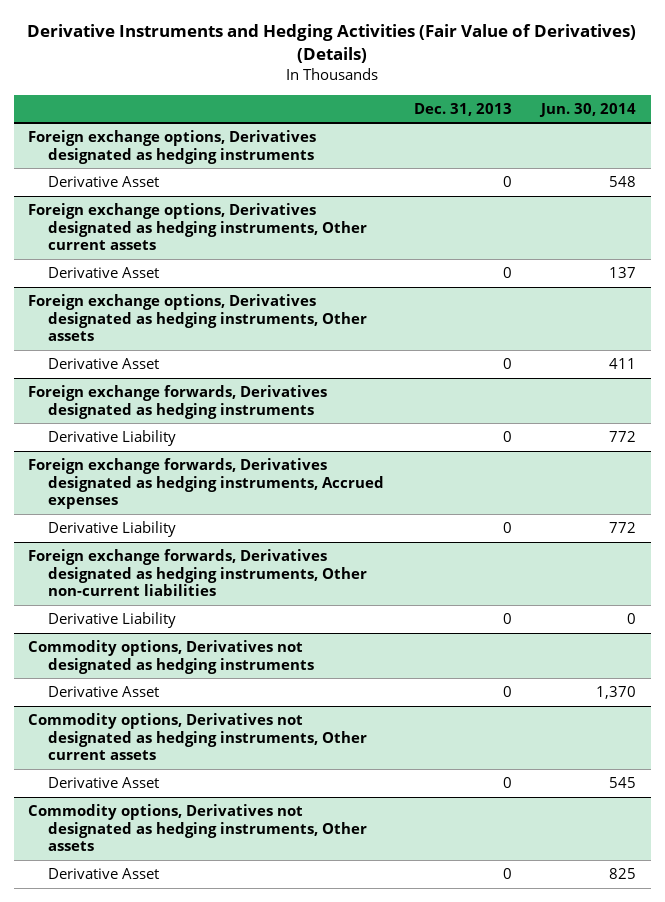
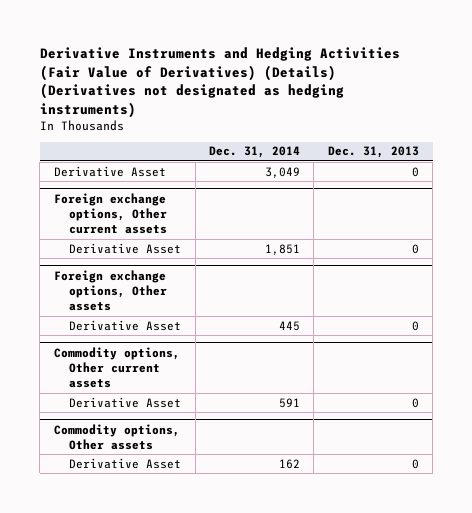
- Derivative Instruments and Hedging Activities (Fair Value of Derivatives) (Details)
+ Derivative Instruments and Hedging Activities (Fair Value of Derivatives) (Details) (Derivatives not designated as hedging instruments)
- | Dec. 31, 2013 | Jun. 30, 2014
+ | Dec. 31, 2014 | Dec. 31, 2013
- Foreign exchange options, Derivatives designated as hedging instruments
- Foreign exchange options, Derivatives designated as hedging instruments, Other current assets
- Derivative Asset | 0 | 137
- Foreign exchange options, Derivatives designated as hedging instruments, Other assets
+ Foreign exchange options, Other current assets
- Foreign exchange forwards, Derivatives designated as hedging instruments
- Derivative Liability | 0 | 772
- Foreign exchange forwards, Derivatives designated as hedging instruments, Accrued expenses
- Derivative Liability | 0 | 772
- Foreign exchange forwards, Derivatives designated as hedging instruments, Other non-current liabilities
- Derivative Liability | 0 | 0
- Commodity options, Derivatives not designated as hedging instruments
+ Foreign exchange options, Other assets
- Commodity options, Derivatives not designated as hedging instruments, Other current assets
+ Commodity options, Other current assets
- Commodity options, Derivatives not designated as hedging instruments, Other assets
+ Commodity options, Other assets

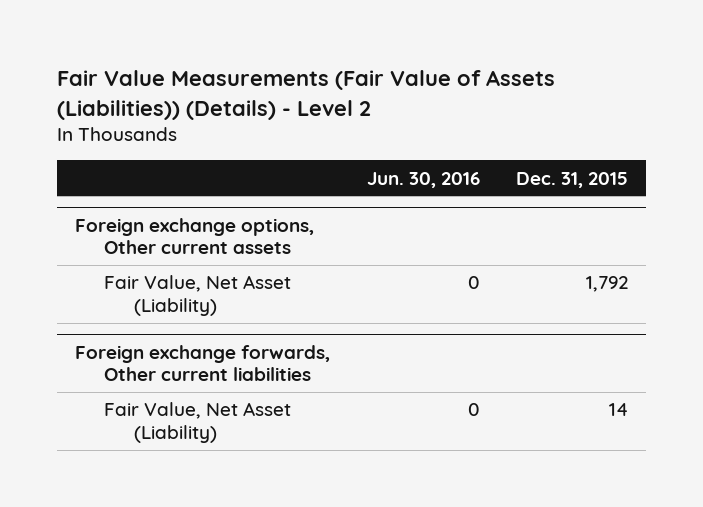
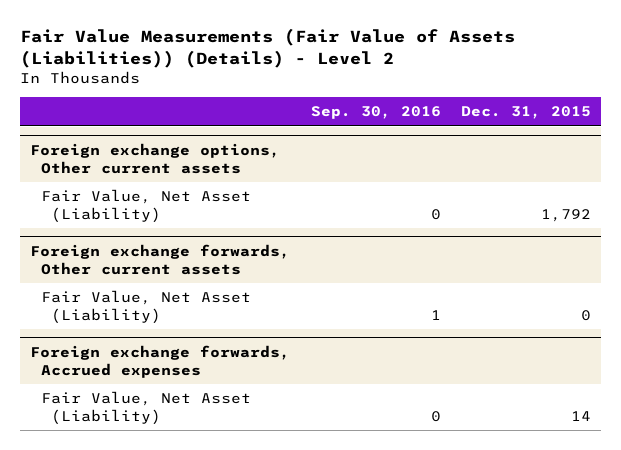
- | Jun. 30, 2016 | Dec. 31, 2015
+ | Sep. 30, 2016 | Dec. 31, 2015
- Foreign exchange forwards, Other current liabilities
+ Foreign exchange forwards, Other current assets
+ Fair Value, Net Asset (Liability) | 1 | 0
+ Foreign exchange forwards, Accrued expenses

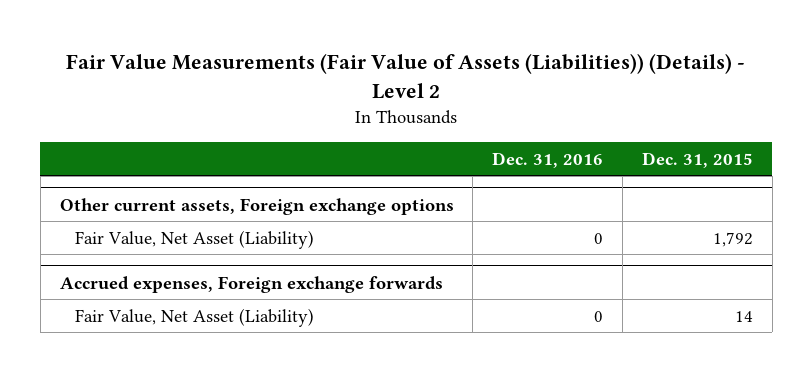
- | Sep. 30, 2016 | Dec. 31, 2015
+ | Dec. 31, 2016 | Dec. 31, 2015
- Foreign exchange options, Other current assets
+ Other current assets, Foreign exchange options
- Foreign exchange forwards, Other current assets
- Fair Value, Net Asset (Liability) | 1 | 0
- Foreign exchange forwards, Accrued expenses
+ Accrued expenses, Foreign exchange forwards

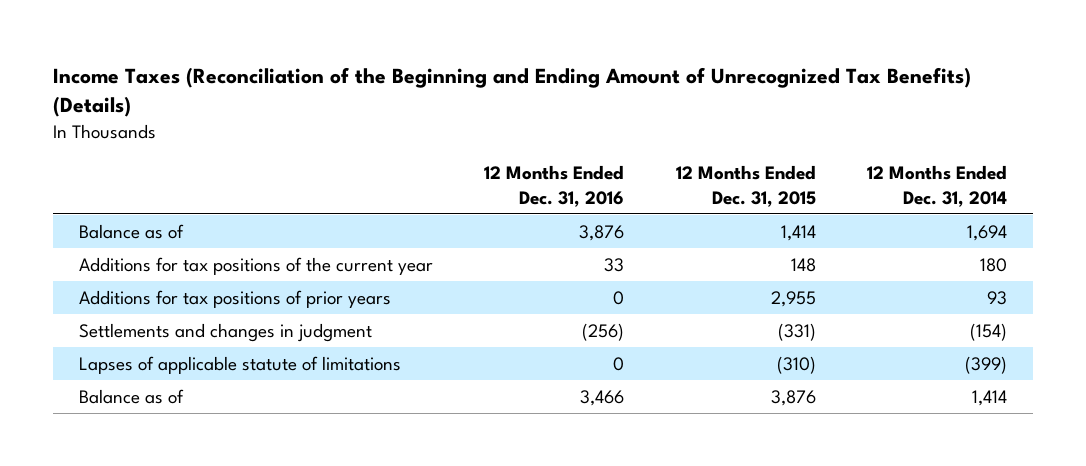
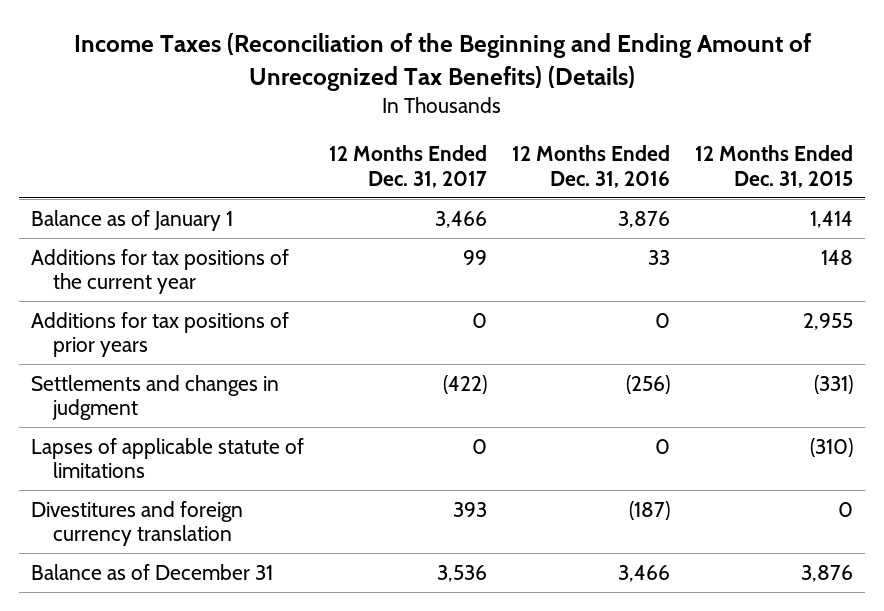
- | 12 Months Ended Dec. 31, 2016 | 12 Months Ended Dec. 31, 2015 | 12 Months Ended Dec. 31, 2014
+ | 12 Months Ended Dec. 31, 2017 | 12 Months Ended Dec. 31, 2016 | 12 Months Ended Dec. 31, 2015
- Balance as of | 3,876 | 1,414 | 1,694
+ Balance as of January 1 | 3,466 | 3,876 | 1,414
- Balance as of | 3,466 | 3,876 | 1,414
+ Divestitures and foreign currency translation | 393 | (187) | 0
+ Balance as of December 31 | 3,536 | 3,466 | 3,876

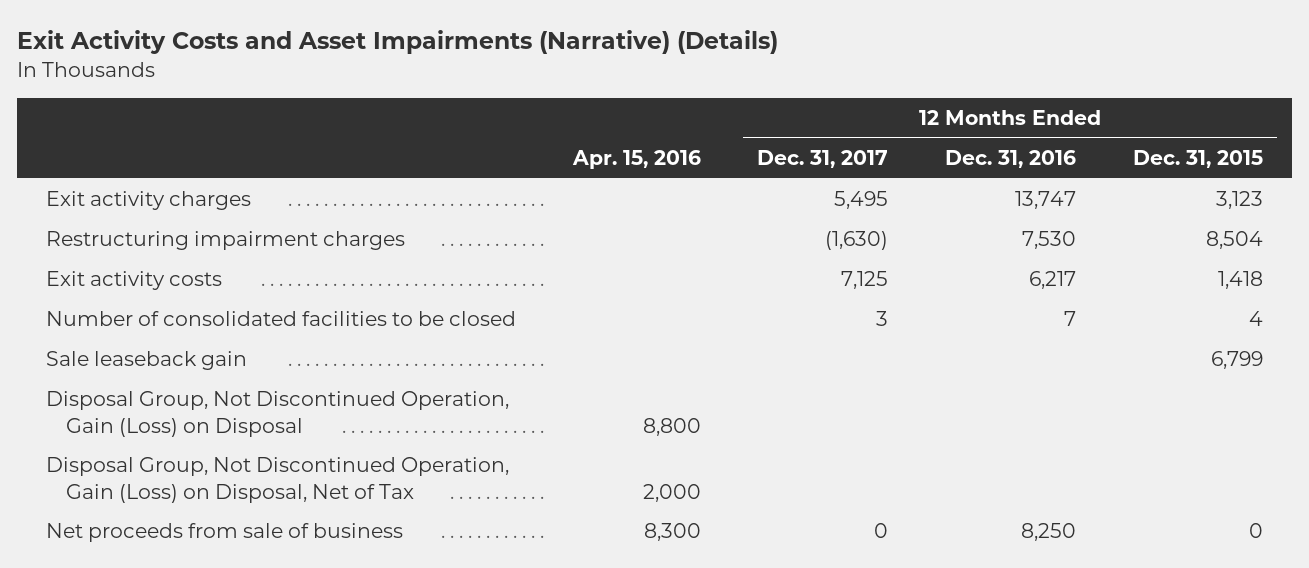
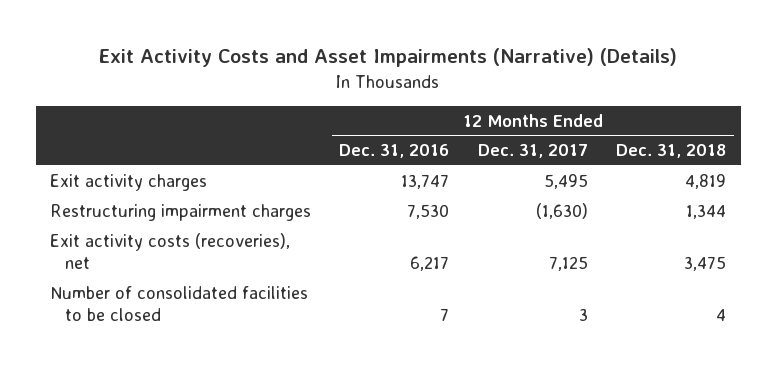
- | Apr. 15, 2016 | 12 Months Ended Dec. 31, 2017 | 12 Months Ended Dec. 31, 2016 | 12 Months Ended Dec. 31, 2015
+ | 12 Months Ended Dec. 31, 2016 | 12 Months Ended Dec. 31, 2017 | 12 Months Ended Dec. 31, 2018
- Exit activity costs | | 7,125 | 6,217 | 1,418
+ Exit activity costs (recoveries), net | 6,217 | 7,125 | 3,475
- Sale leaseback gain | | | | 6,799
- Disposal Group, Not Discontinued Operation, Gain (Loss) on Disposal | 8,800 | | |
- Disposal Group, Not Discontinued Operation, Gain (Loss) on Disposal, Net of Tax | 2,000 | | |
- Net proceeds from sale of business | 8,300 | 0 | 8,250 | 0

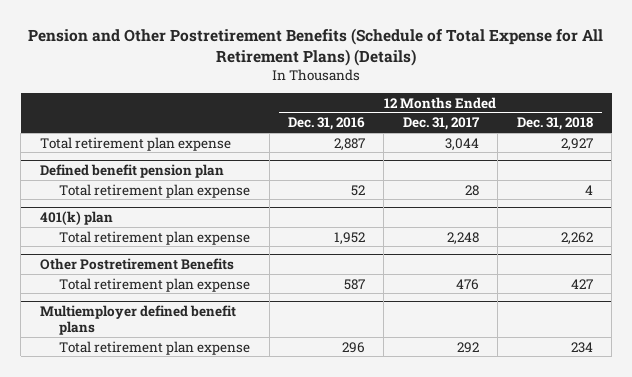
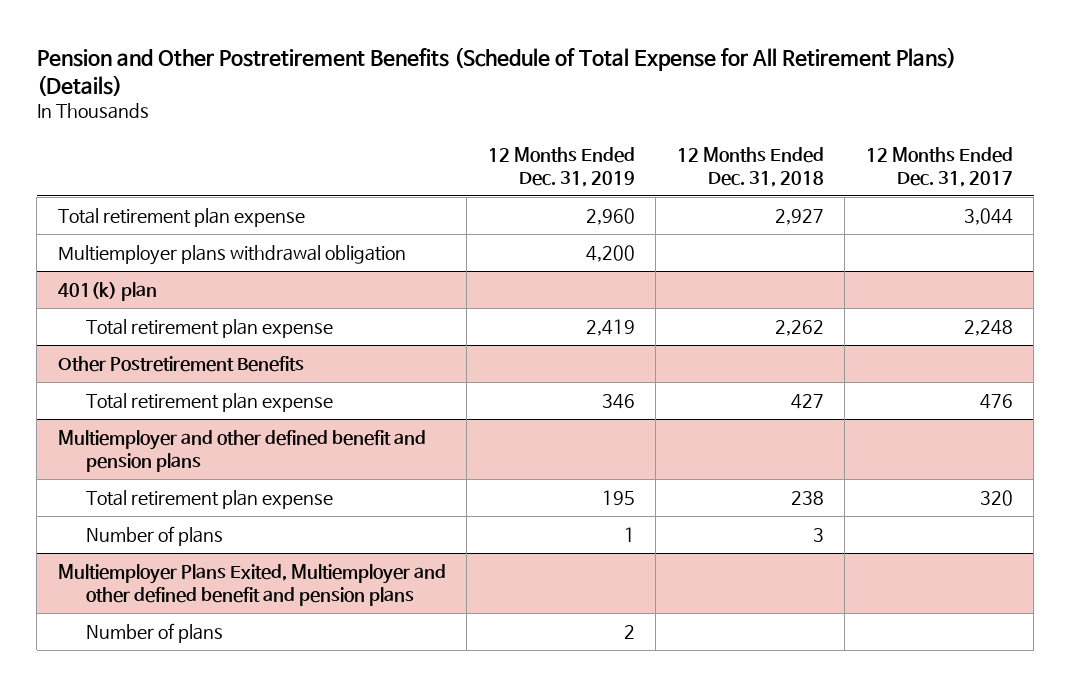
- | 12 Months Ended Dec. 31, 2016 | 12 Months Ended Dec. 31, 2017 | 12 Months Ended Dec. 31, 2018
+ | 12 Months Ended Dec. 31, 2019 | 12 Months Ended Dec. 31, 2018 | 12 Months Ended Dec. 31, 2017
- Defined benefit pension plan
- Total retirement plan expense | 52 | 28 | 4
+ Multiemployer plans withdrawal obligation | 4,200 | |
- Multiemployer defined benefit plans
- Total retirement plan expense | 296 | 292 | 234
+ Multiemployer and other defined benefit and pension plans
+ Total retirement plan expense | 195 | 238 | 320
+ Number of plans | 1 | 3 |
+ Multiemployer Plans Exited, Multiemployer and other defined benefit and pension plans
+ Number of plans | 2 | |

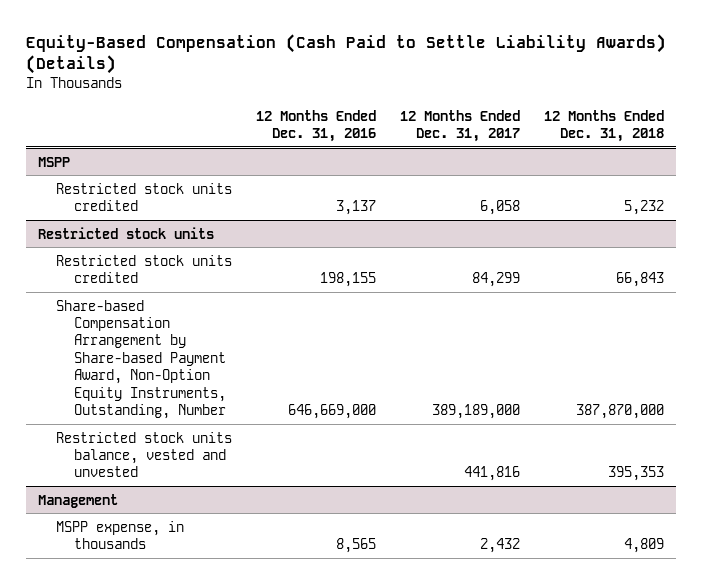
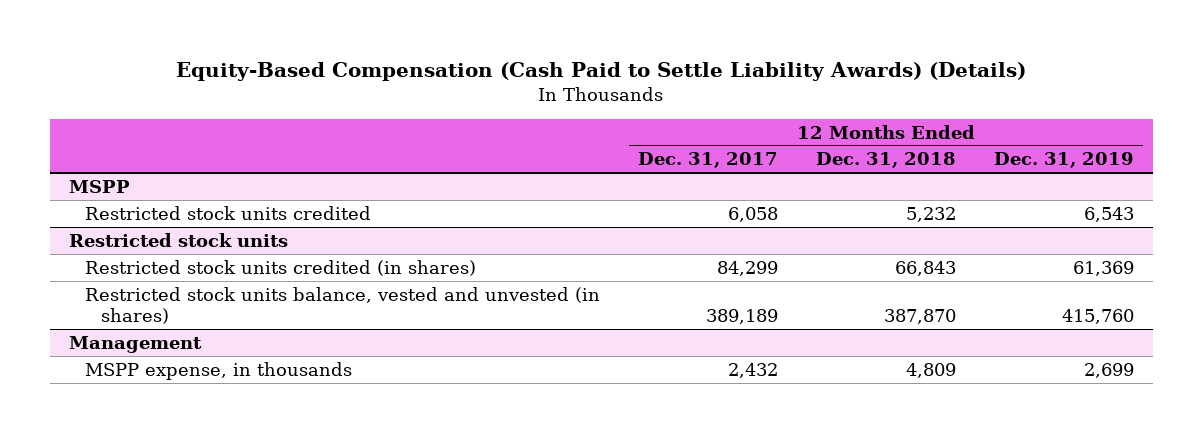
- | 12 Months Ended Dec. 31, 2016 | 12 Months Ended Dec. 31, 2017 | 12 Months Ended Dec. 31, 2018
+ | 12 Months Ended Dec. 31, 2017 | 12 Months Ended Dec. 31, 2018 | 12 Months Ended Dec. 31, 2019
@ Restricted stock units
- Restricted stock units credited | 198,155 | 84,299 | 66,843
- Share-based Compensation Arrangement by Share-based Payment Award, Non-Option Equity Instruments, Outstanding, Number | 646,669,000 | 389,189,000 | 387,870,000
- Restricted stock units balance, vested and unvested | | 441,816 | 395,353
+ Restricted stock units credited (in shares) | 84,299 | 66,843 | 61,369
+ Restricted stock units balance, vested and unvested (in shares) | 389,189 | 387,870 | 415,760

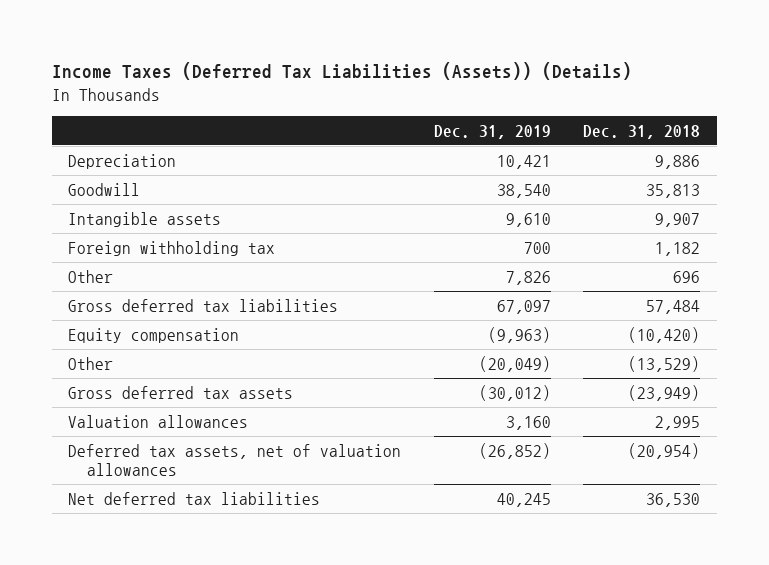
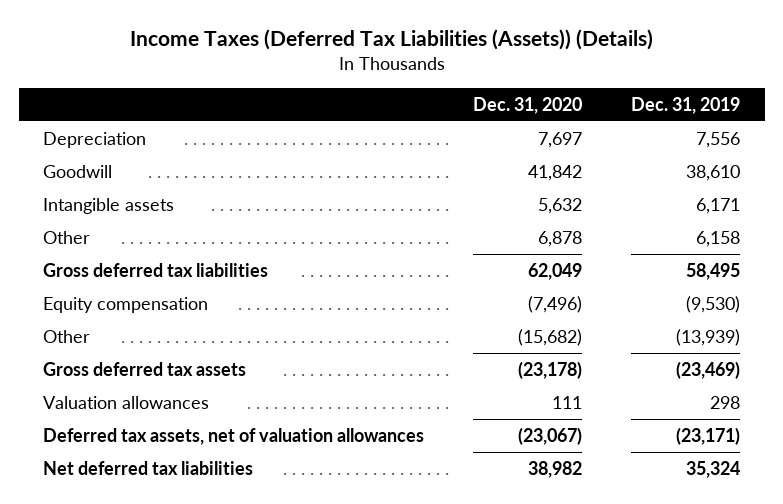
- | Dec. 31, 2019 | Dec. 31, 2018
+ | Dec. 31, 2020 | Dec. 31, 2019
- Depreciation | 10,421 | 9,886
- Goodwill | 38,540 | 35,813
- Intangible assets | 9,610 | 9,907
- Foreign withholding tax | 700 | 1,182
- Other | 7,826 | 696
- Gross deferred tax liabilities | 67,097 | 57,484
- Equity compensation | (9,963) | (10,420)
- Other | (20,049) | (13,529)
- Gross deferred tax assets | (30,012) | (23,949)
- Valuation allowances | 3,160 | 2,995
- Deferred tax assets, net of valuation allowances | (26,852) | (20,954)
- Net deferred tax liabilities | 40,245 | 36,530
+ Depreciation | 7,697 | 7,556
+ Goodwill | 41,842 | 38,610
+ Intangible assets | 5,632 | 6,171
+ Other | 6,878 | 6,158
+ Gross deferred tax liabilities | 62,049 | 58,495
+ Equity compensation | (7,496) | (9,530)
+ Other | (15,682) | (13,939)
+ Gross deferred tax assets | (23,178) | (23,469)
+ Valuation allowances | 111 | 298
+ Deferred tax assets, net of valuation allowances | (23,067) | (23,171)
+ Net deferred tax liabilities | 38,982 | 35,324

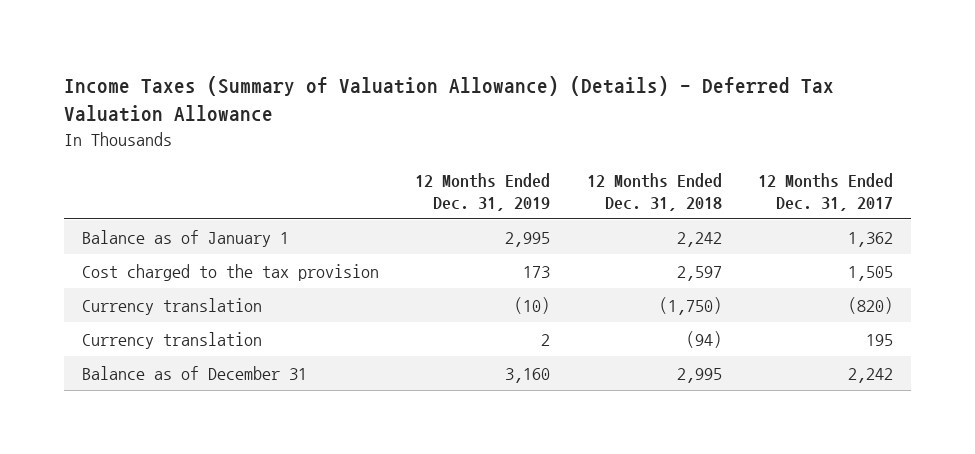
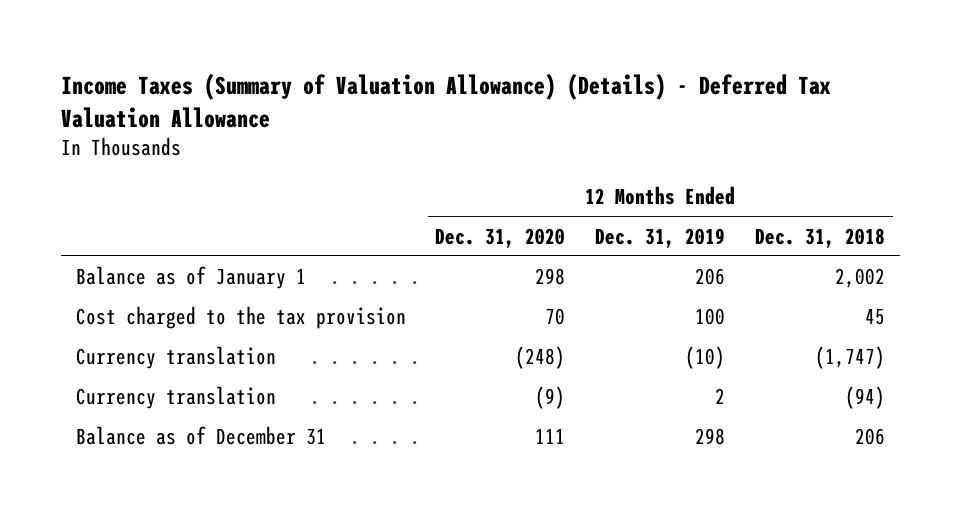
- | 12 Months Ended Dec. 31, 2019 | 12 Months Ended Dec. 31, 2018 | 12 Months Ended Dec. 31, 2017
+ | 12 Months Ended Dec. 31, 2020 | 12 Months Ended Dec. 31, 2019 | 12 Months Ended Dec. 31, 2018
- Balance as of January 1 | 2,995 | 2,242 | 1,362
- Cost charged to the tax provision | 173 | 2,597 | 1,505
- Currency translation | (10) | (1,750) | (820)
+ Balance as of January 1 | 298 | 206 | 2,002
+ Cost charged to the tax provision | 70 | 100 | 45
+ Currency translation | (248) | (10) | (1,747)
- Balance as of December 31 | 3,160 | 2,995 | 2,242
+ Balance as of December 31 | 111 | 298 | 206

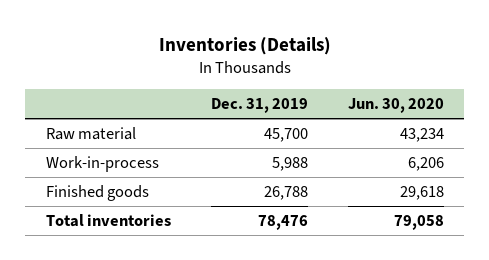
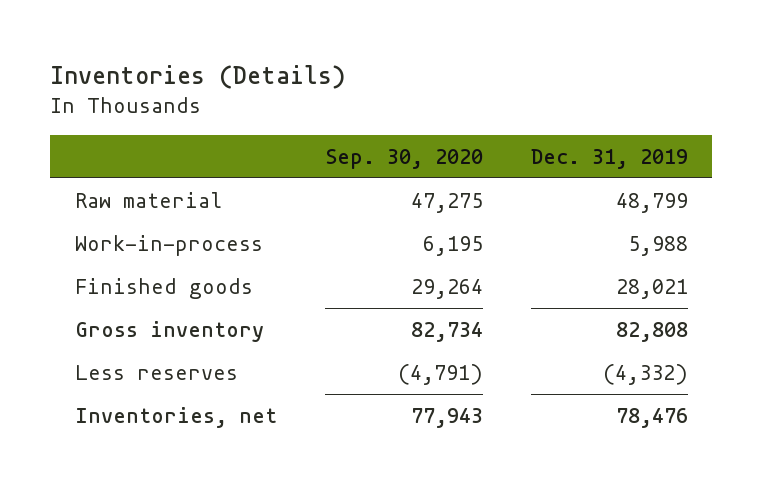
- | Dec. 31, 2019 | Jun. 30, 2020
+ | Sep. 30, 2020 | Dec. 31, 2019
- Raw material | 45,700 | 43,234
+ Raw material | 47,275 | 48,799
- Finished goods | 26,788 | 29,618
- Total inventories | 78,476 | 79,058
+ Finished goods | 29,264 | 28,021
+ Gross inventory | 82,734 | 82,808
+ Less reserves | (4,791) | (4,332)
+ Inventories, net | 77,943 | 78,476

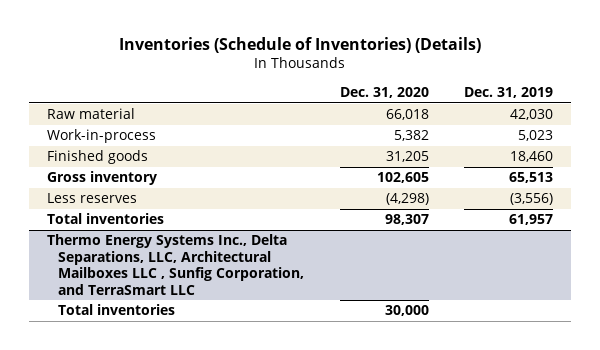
- Inventories (Details)
+ Inventories (Schedule of Inventories) (Details)
- | Sep. 30, 2020 | Dec. 31, 2019
+ | Dec. 31, 2020 | Dec. 31, 2019
- Raw material | 47,275 | 48,799
- Work-in-process | 6,195 | 5,988
- Finished goods | 29,264 | 28,021
- Gross inventory | 82,734 | 82,808
- Less reserves | (4,791) | (4,332)
- Inventories, net | 77,943 | 78,476
+ Raw material | 66,018 | 42,030
+ Work-in-process | 5,382 | 5,023
+ Finished goods | 31,205 | 18,460
+ Gross inventory | 102,605 | 65,513
+ Less reserves | (4,298) | (3,556)
+ Total inventories | 98,307 | 61,957
+ Thermo Energy Systems Inc., Delta Separations, LLC, Architectural Mailboxes LLC , Sunfig Corporation, and TerraSmart LLC
+ Total inventories | 30,000 |

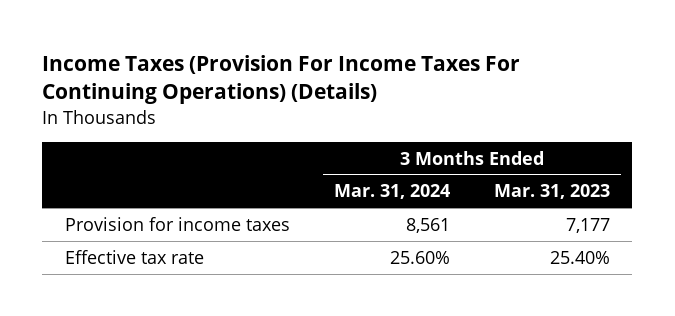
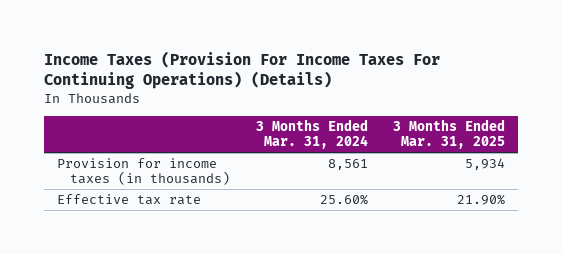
- | 3 Months Ended Mar. 31, 2024 | 3 Months Ended Mar. 31, 2023
+ | 3 Months Ended Mar. 31, 2024 | 3 Months Ended Mar. 31, 2025
- Provision for income taxes | 8,561 | 7,177
+ Provision for income taxes (in thousands) | 8,561 | 5,934

